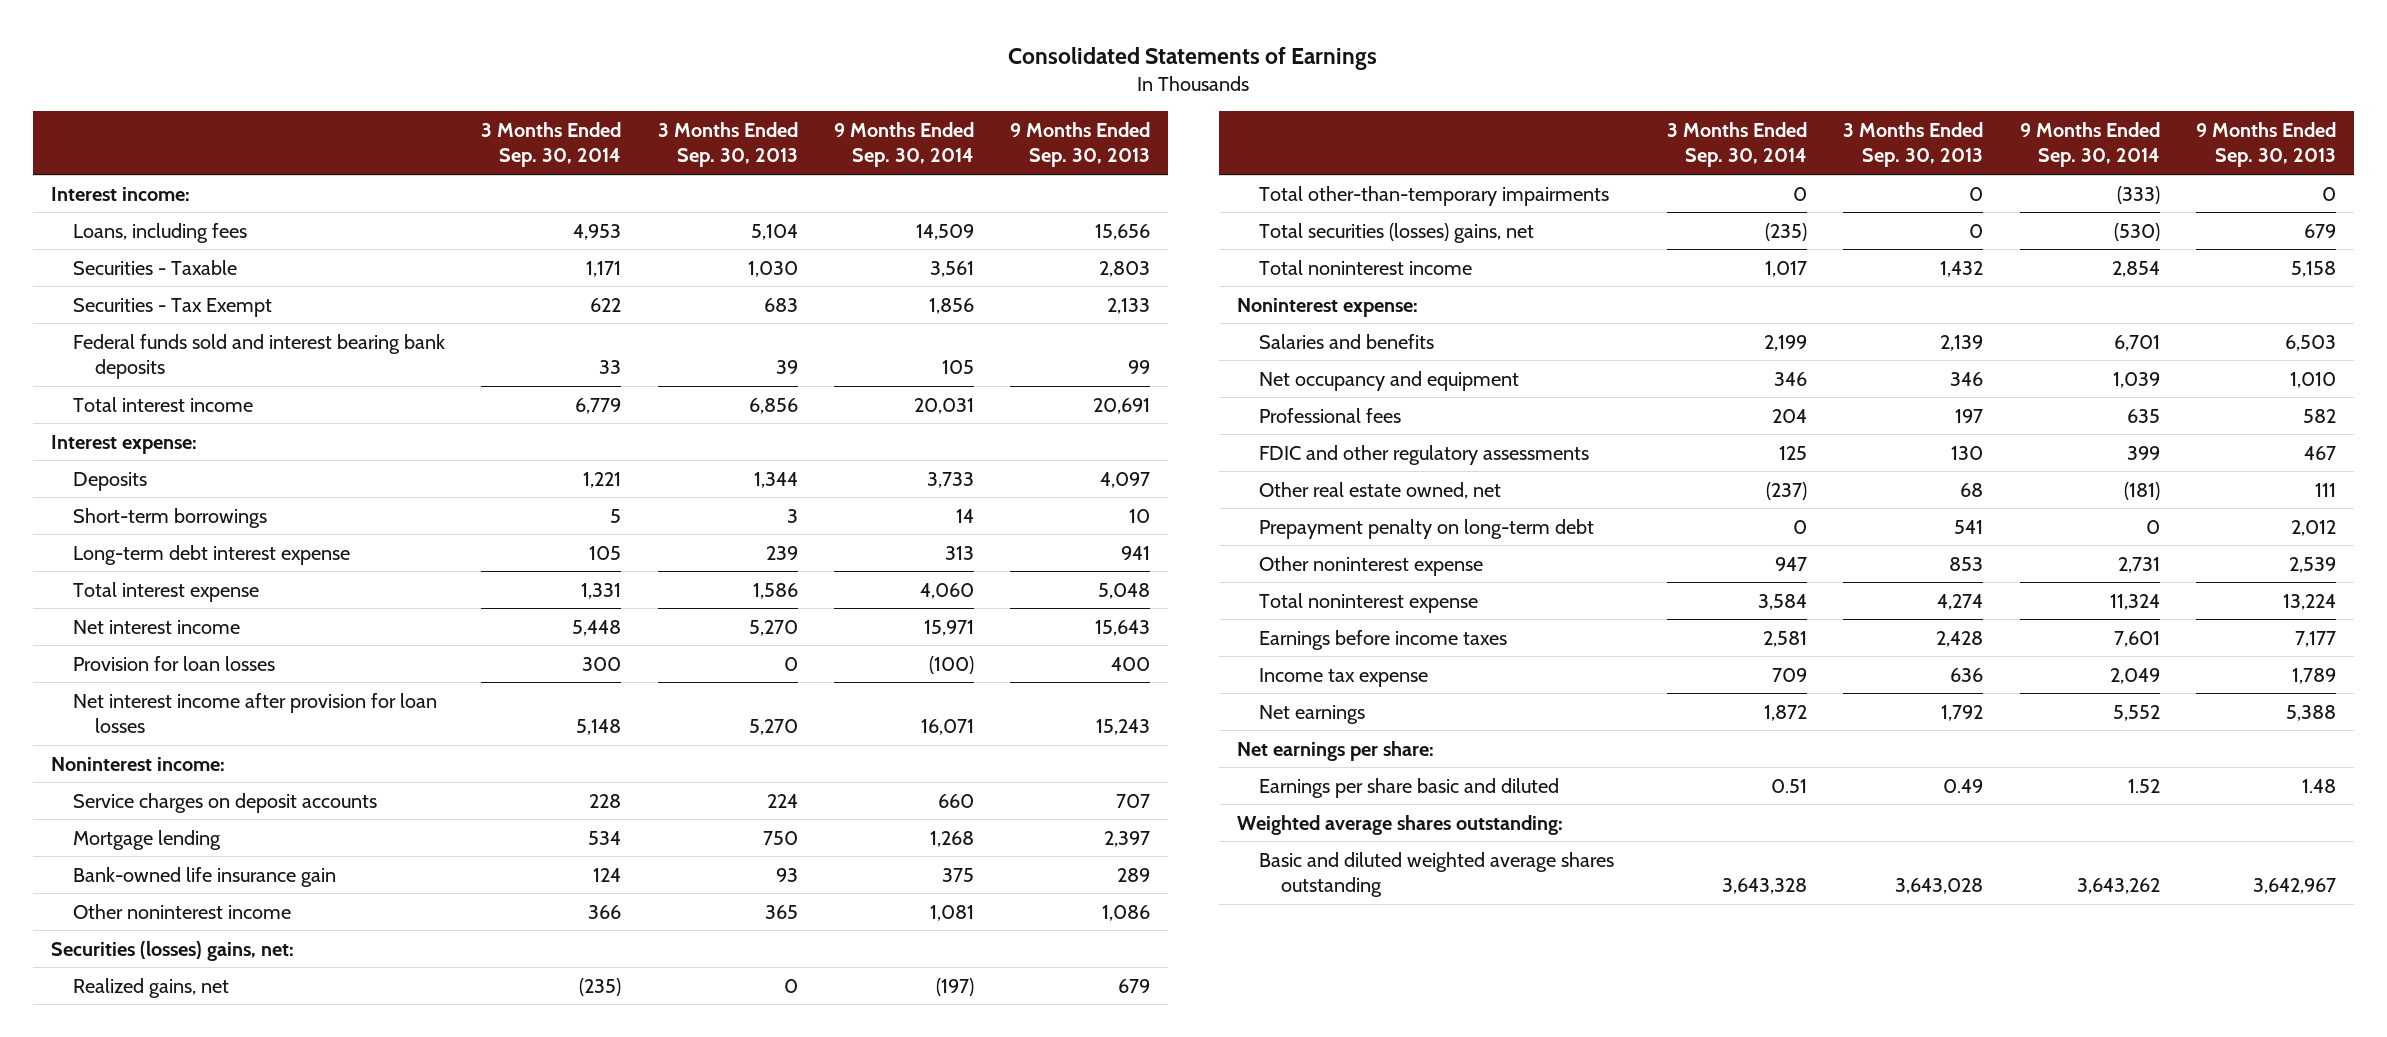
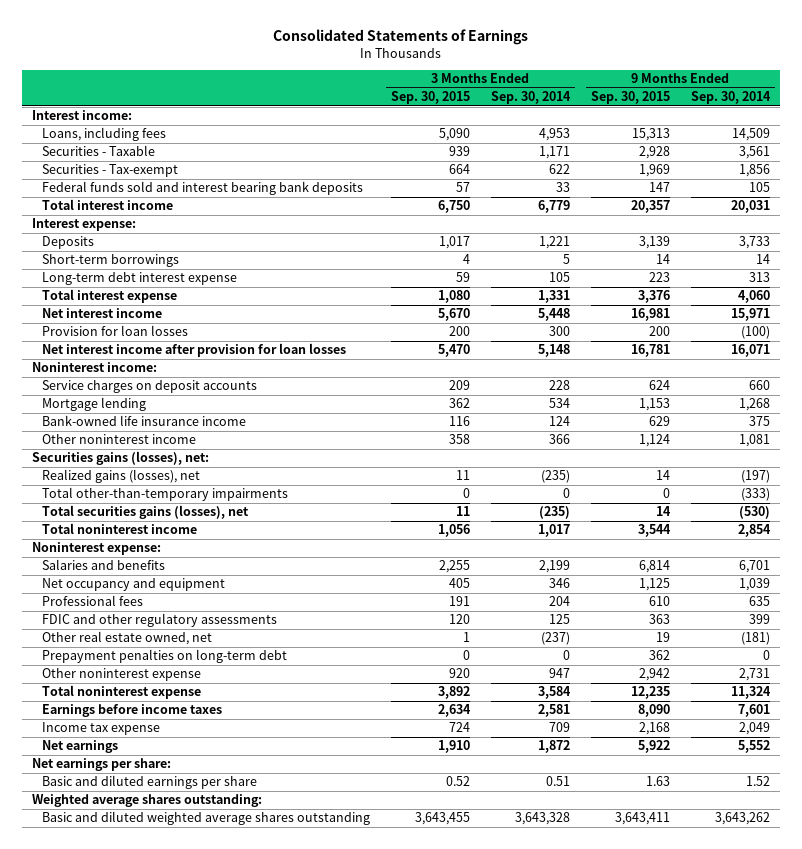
- | 3 Months Ended Sep. 30, 2014 | 3 Months Ended Sep. 30, 2013 | 9 Months Ended Sep. 30, 2014 | 9 Months Ended Sep. 30, 2013
+ | 3 Months Ended Sep. 30, 2015 | 3 Months Ended Sep. 30, 2014 | 9 Months Ended Sep. 30, 2015 | 9 Months Ended Sep. 30, 2014
- Securities - Tax Exempt | 622 | 683 | 1,856 | 2,133
+ Securities - Tax-exempt | 664 | 622 | 1,969 | 1,856
- Bank-owned life insurance gain | 124 | 93 | 375 | 289
+ Bank-owned life insurance income | 116 | 124 | 629 | 375
- Securities (losses) gains, net:
- Realized gains, net | (235) | 0 | (197) | 679
+ Securities gains (losses), net:
+ Realized gains (losses), net | 11 | (235) | 14 | (197)
- Total securities (losses) gains, net | (235) | 0 | (530) | 679
+ Total securities gains (losses), net | 11 | (235) | 14 | (530)
- Prepayment penalty on long-term debt | 0 | 541 | 0 | 2,012
+ Prepayment penalties on long-term debt | 0 | 0 | 362 | 0
- Earnings per share basic and diluted | 0.51 | 0.49 | 1.52 | 1.48
+ Basic and diluted earnings per share | 0.52 | 0.51 | 1.63 | 1.52

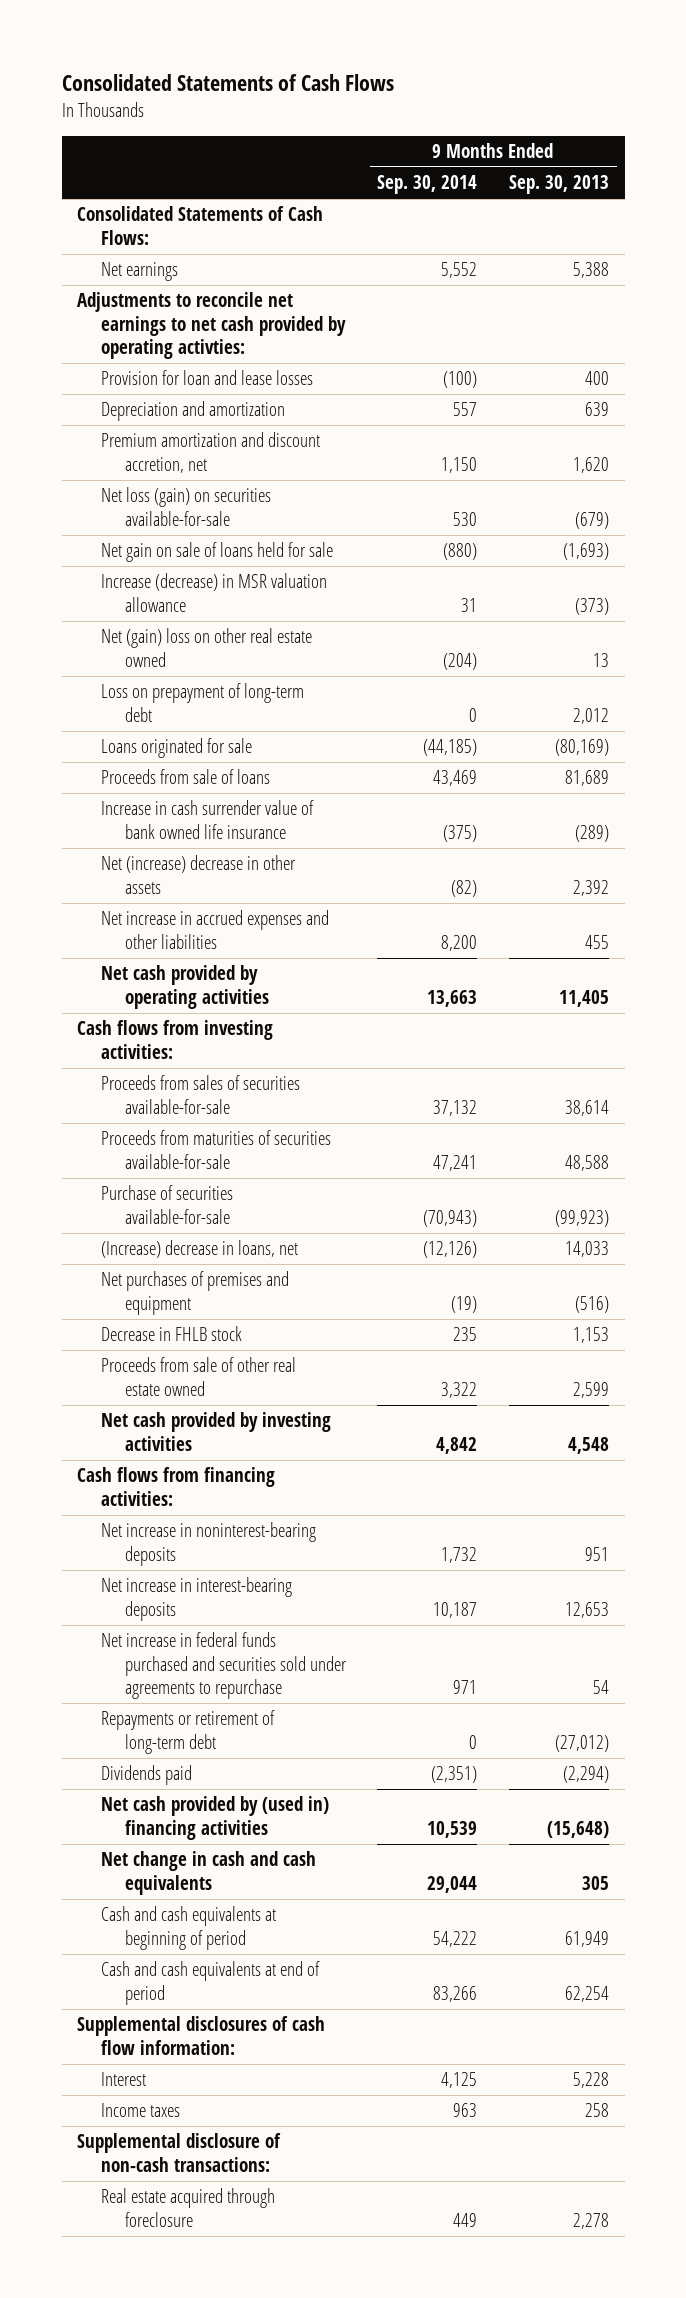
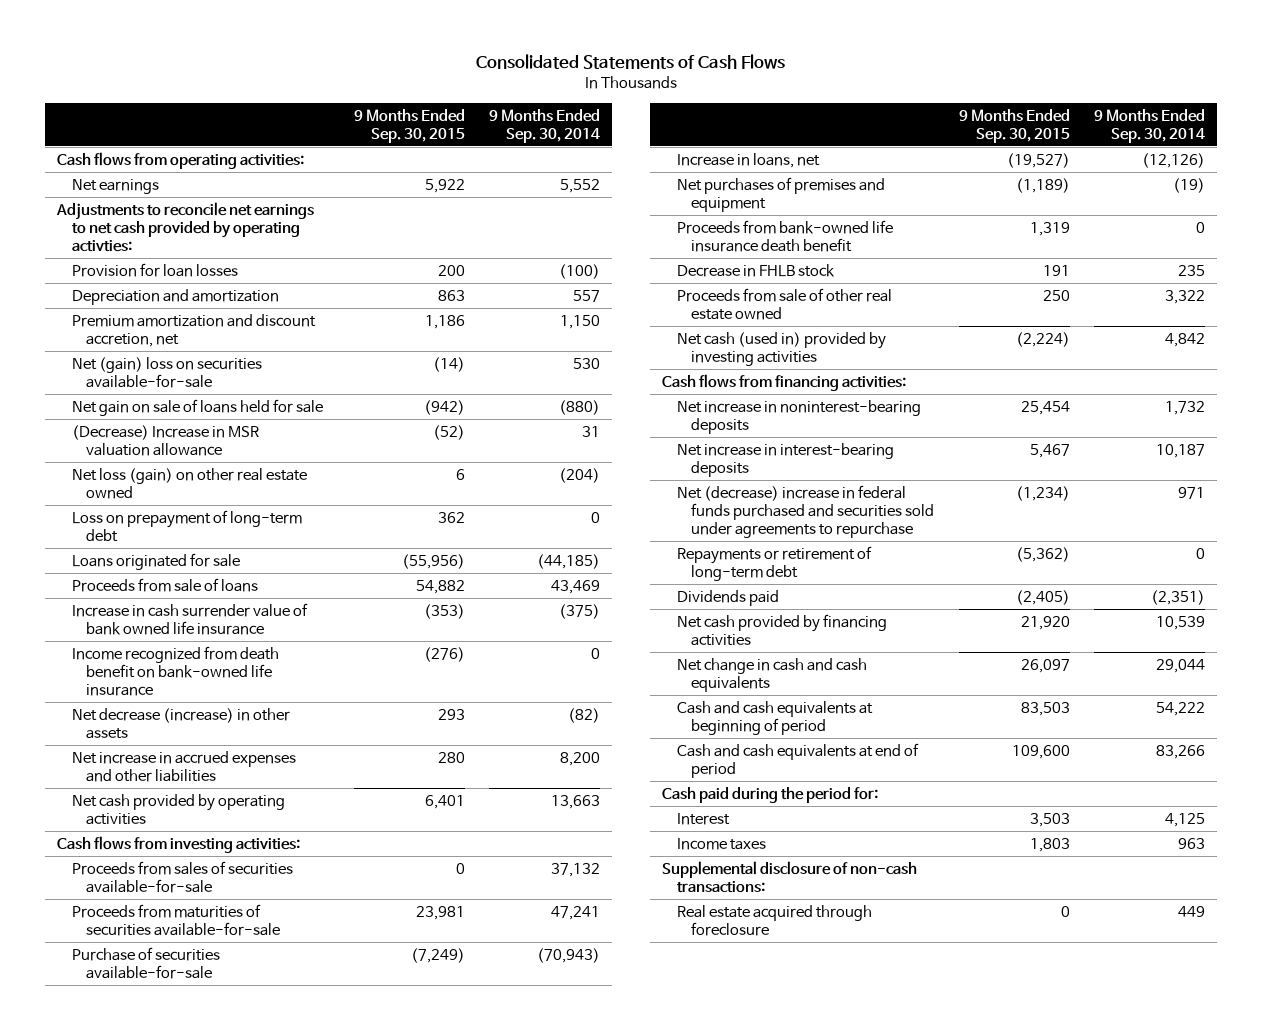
- | 9 Months Ended Sep. 30, 2014 | 9 Months Ended Sep. 30, 2013
+ | 9 Months Ended Sep. 30, 2015 | 9 Months Ended Sep. 30, 2014
- Consolidated Statements of Cash Flows:
+ Cash flows from operating activities:
- Provision for loan and lease losses | (100) | 400
+ Provision for loan losses | 200 | (100)
- Net loss (gain) on securities available-for-sale | 530 | (679)
+ Net (gain) loss on securities available-for-sale | (14) | 530
- Increase (decrease) in MSR valuation allowance | 31 | (373)
- Net (gain) loss on other real estate owned | (204) | 13
+ (Decrease) Increase in MSR valuation allowance | (52) | 31
+ Net loss (gain) on other real estate owned | 6 | (204)
- Net (increase) decrease in other assets | (82) | 2,392
+ Income recognized from death benefit on bank-owned life insurance | (276) | 0
+ Net decrease (increase) in other assets | 293 | (82)
- (Increase) decrease in loans, net | (12,126) | 14,033
+ Increase in loans, net | (19,527) | (12,126)
+ Proceeds from bank-owned life insurance death benefit | 1,319 | 0
- Net cash provided by investing activities | 4,842 | 4,548
+ Net cash (used in) provided by investing activities | (2,224) | 4,842
- Net increase in federal funds purchased and securities sold under agreements to repurchase | 971 | 54
+ Net (decrease) increase in federal funds purchased and securities sold under agreements to repurchase | (1,234) | 971
- Net cash provided by (used in) financing activities | 10,539 | (15,648)
+ Net cash provided by financing activities | 21,920 | 10,539
- Supplemental disclosures of cash flow information:
+ Cash paid during the period for:

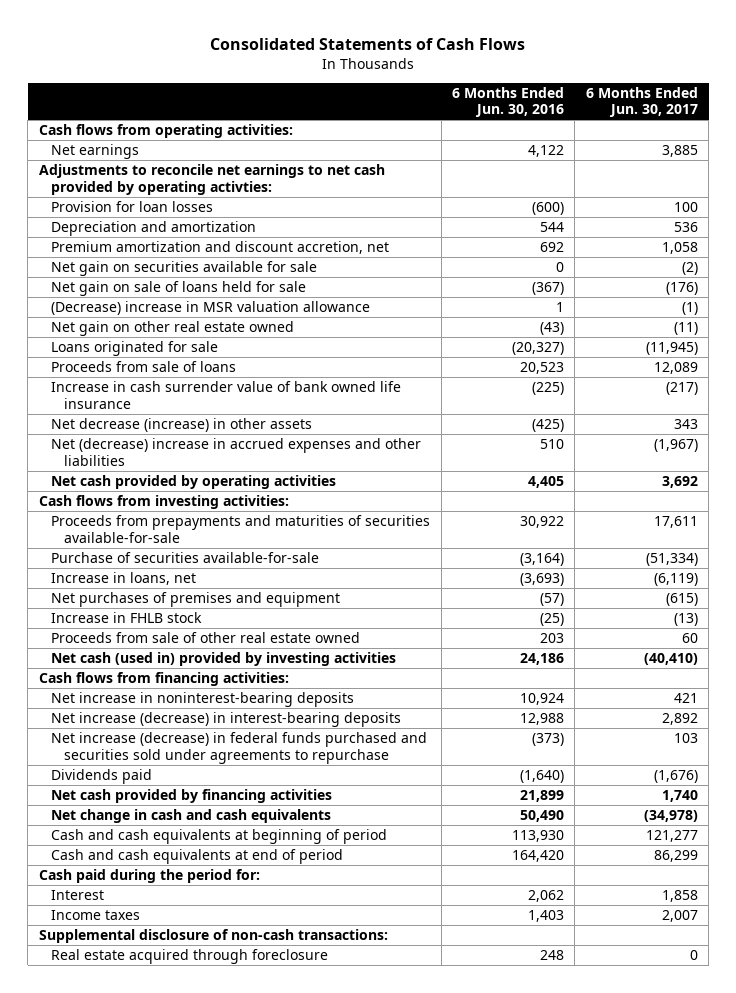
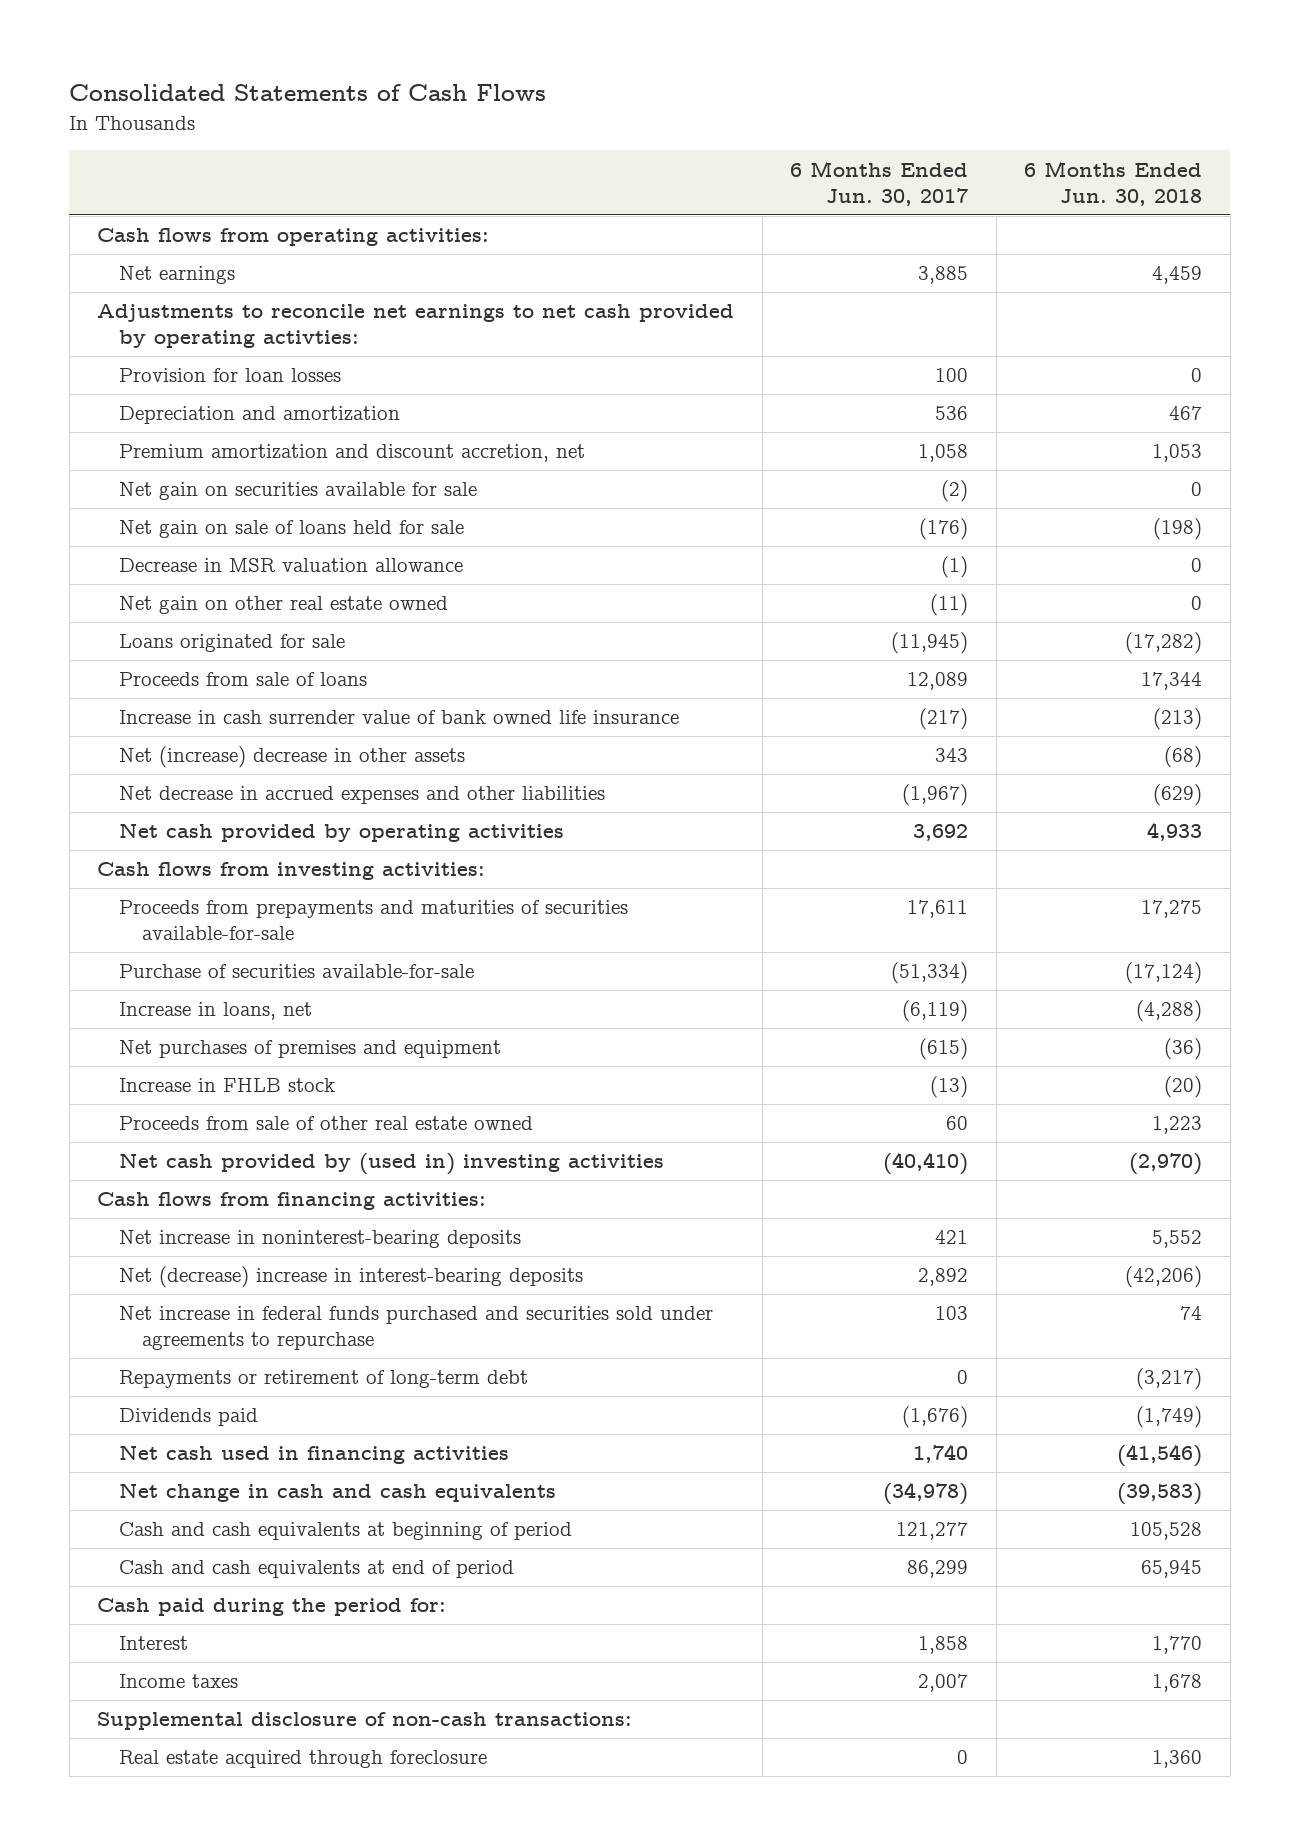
- | 6 Months Ended Jun. 30, 2016 | 6 Months Ended Jun. 30, 2017
+ | 6 Months Ended Jun. 30, 2017 | 6 Months Ended Jun. 30, 2018
- (Decrease) increase in MSR valuation allowance | 1 | (1)
+ Decrease in MSR valuation allowance | (1) | 0
- Net decrease (increase) in other assets | (425) | 343
- Net (decrease) increase in accrued expenses and other liabilities | 510 | (1,967)
+ Net (increase) decrease in other assets | 343 | (68)
+ Net decrease in accrued expenses and other liabilities | (1,967) | (629)
- Net cash (used in) provided by investing activities | 24,186 | (40,410)
+ Net cash provided by (used in) investing activities | (40,410) | (2,970)
- Net increase (decrease) in interest-bearing deposits | 12,988 | 2,892
- Net increase (decrease) in federal funds purchased and securities sold under agreements to repurchase | (373) | 103
+ Net (decrease) increase in interest-bearing deposits | 2,892 | (42,206)
+ Net increase in federal funds purchased and securities sold under agreements to repurchase | 103 | 74
+ Repayments or retirement of long-term debt | 0 | (3,217)
- Net cash provided by financing activities | 21,899 | 1,740
+ Net cash used in financing activities | 1,740 | (41,546)

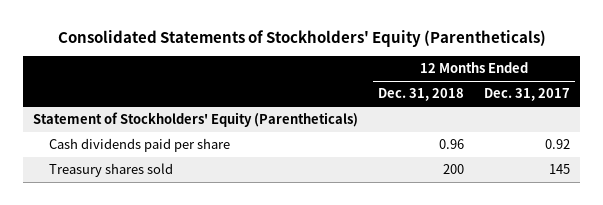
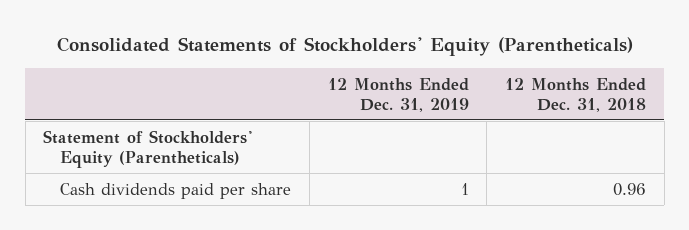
- | 12 Months Ended Dec. 31, 2018 | 12 Months Ended Dec. 31, 2017
+ | 12 Months Ended Dec. 31, 2019 | 12 Months Ended Dec. 31, 2018
- Treasury shares sold | 200 | 145

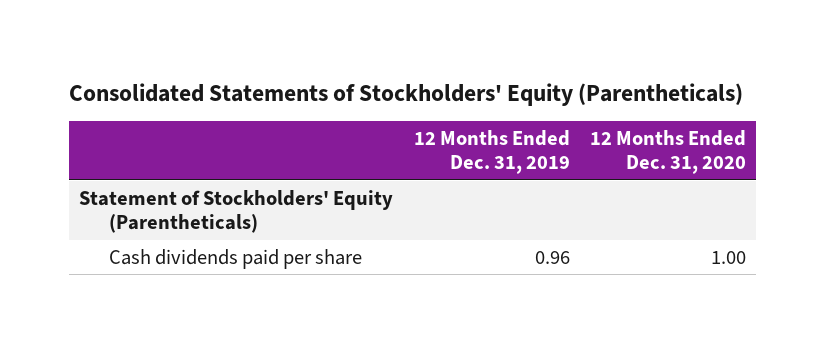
- | 12 Months Ended Dec. 31, 2019 | 12 Months Ended Dec. 31, 2018
+ | 12 Months Ended Dec. 31, 2019 | 12 Months Ended Dec. 31, 2020
- Cash dividends paid per share | 1 | 0.96
+ Cash dividends paid per share | 0.96 | 1.00

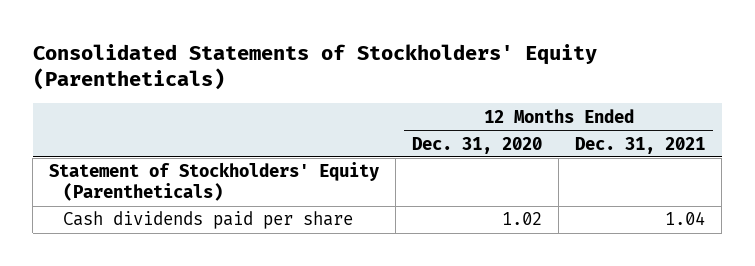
- | 12 Months Ended Dec. 31, 2019 | 12 Months Ended Dec. 31, 2020
+ | 12 Months Ended Dec. 31, 2020 | 12 Months Ended Dec. 31, 2021
- Cash dividends paid per share | 0.96 | 1.00
+ Cash dividends paid per share | 1.02 | 1.04

